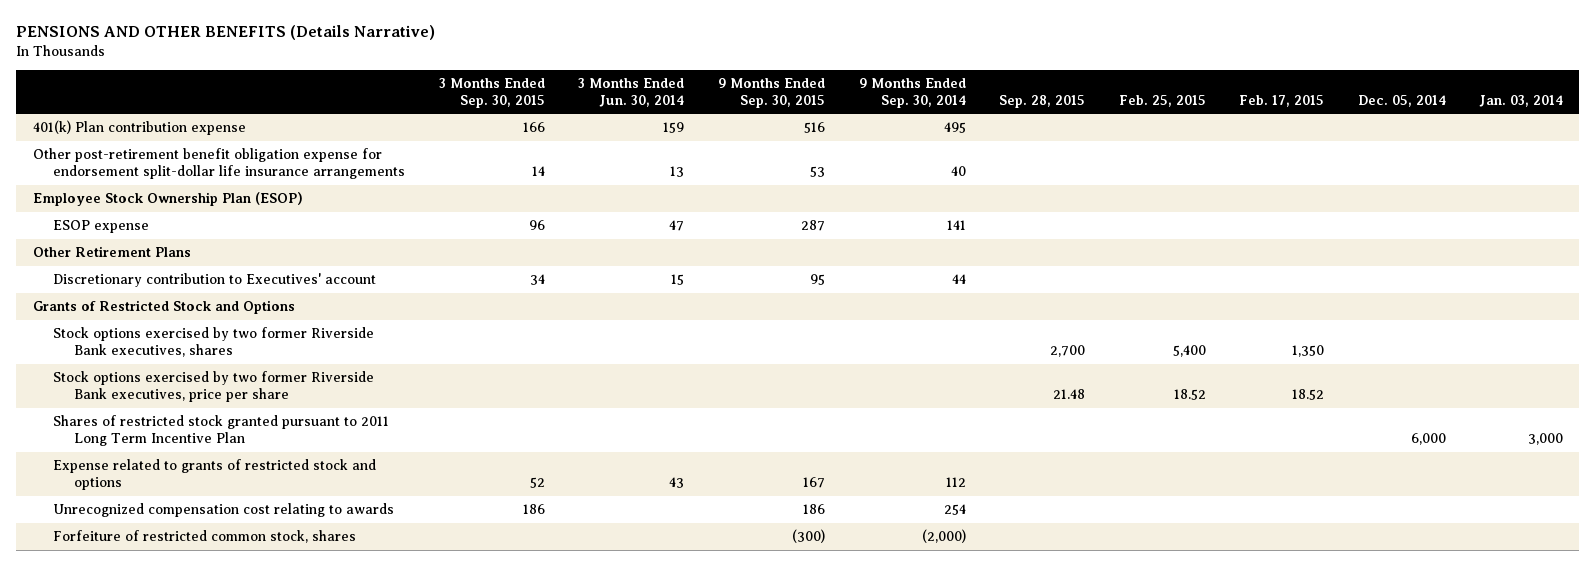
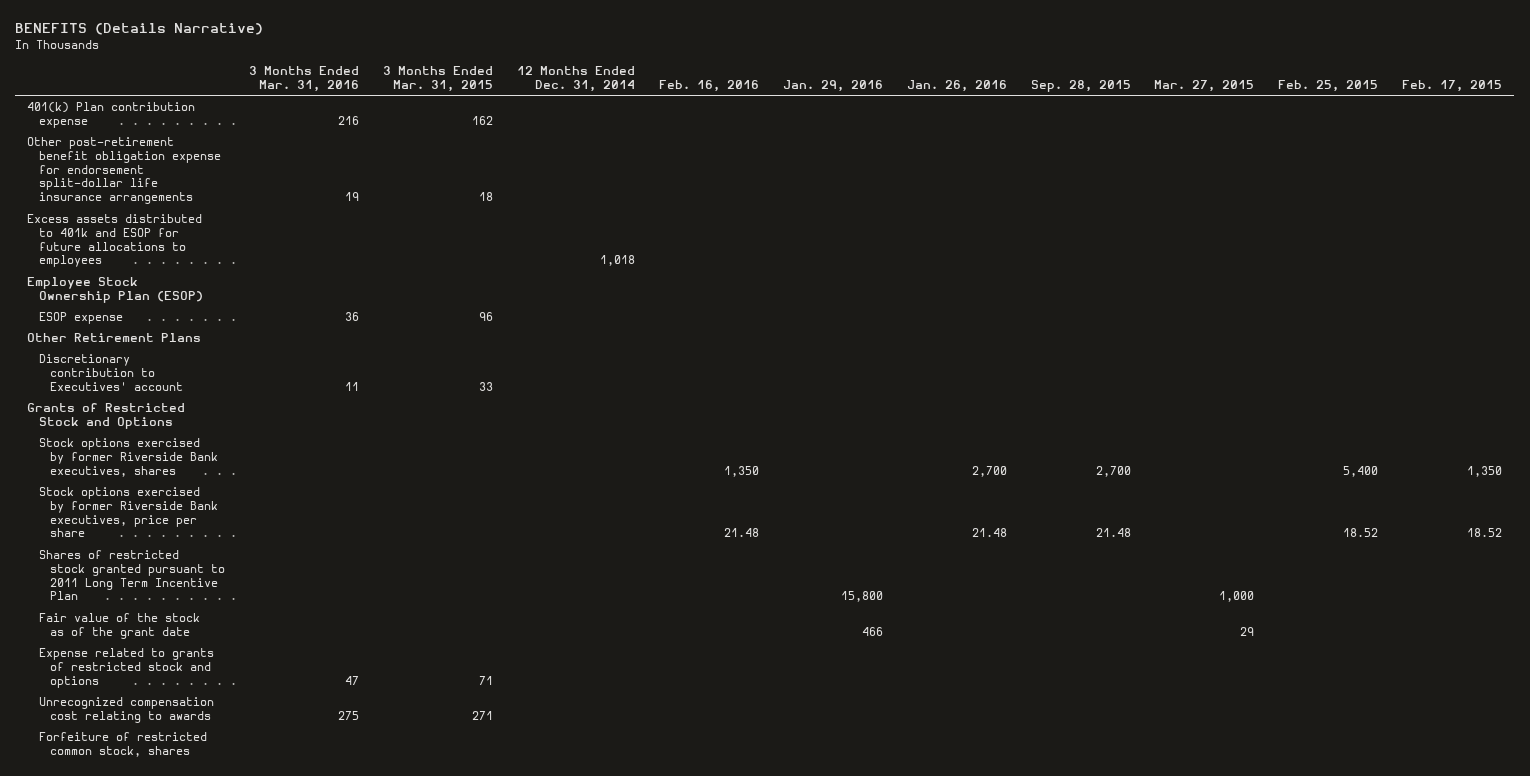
- PENSIONS AND OTHER BENEFITS (Details Narrative)
+ BENEFITS (Details Narrative)
- | 3 Months Ended Sep. 30, 2015 | 3 Months Ended Jun. 30, 2014 | 9 Months Ended Sep. 30, 2015 | 9 Months Ended Sep. 30, 2014 | Sep. 28, 2015 | Feb. 25, 2015 | Feb. 17, 2015 | Dec. 05, 2014 | Jan. 03, 2014
+ | 3 Months Ended Mar. 31, 2016 | 3 Months Ended Mar. 31, 2015 | 12 Months Ended Dec. 31, 2014 | Feb. 16, 2016 | Jan. 29, 2016 | Jan. 26, 2016 | Sep. 28, 2015 | Mar. 27, 2015 | Feb. 25, 2015 | Feb. 17, 2015
+ Excess assets distributed to 401k and ESOP for future allocations to employees | | | 1,018 | | | | | | |
- Stock options exercised by two former Riverside Bank executives, shares | | | | | 2,700 | 5,400 | 1,350 | |
- Stock options exercised by two former Riverside Bank executives, price per share | | | | | 21.48 | 18.52 | 18.52 | |
+ Stock options exercised by former Riverside Bank executives, shares | | | | 1,350 | | 2,700 | 2,700 | | 5,400 | 1,350
+ Stock options exercised by former Riverside Bank executives, price per share | | | | 21.48 | | 21.48 | 21.48 | | 18.52 | 18.52
+ Fair value of the stock as of the grant date | | | | | 466 | | | 29 | |

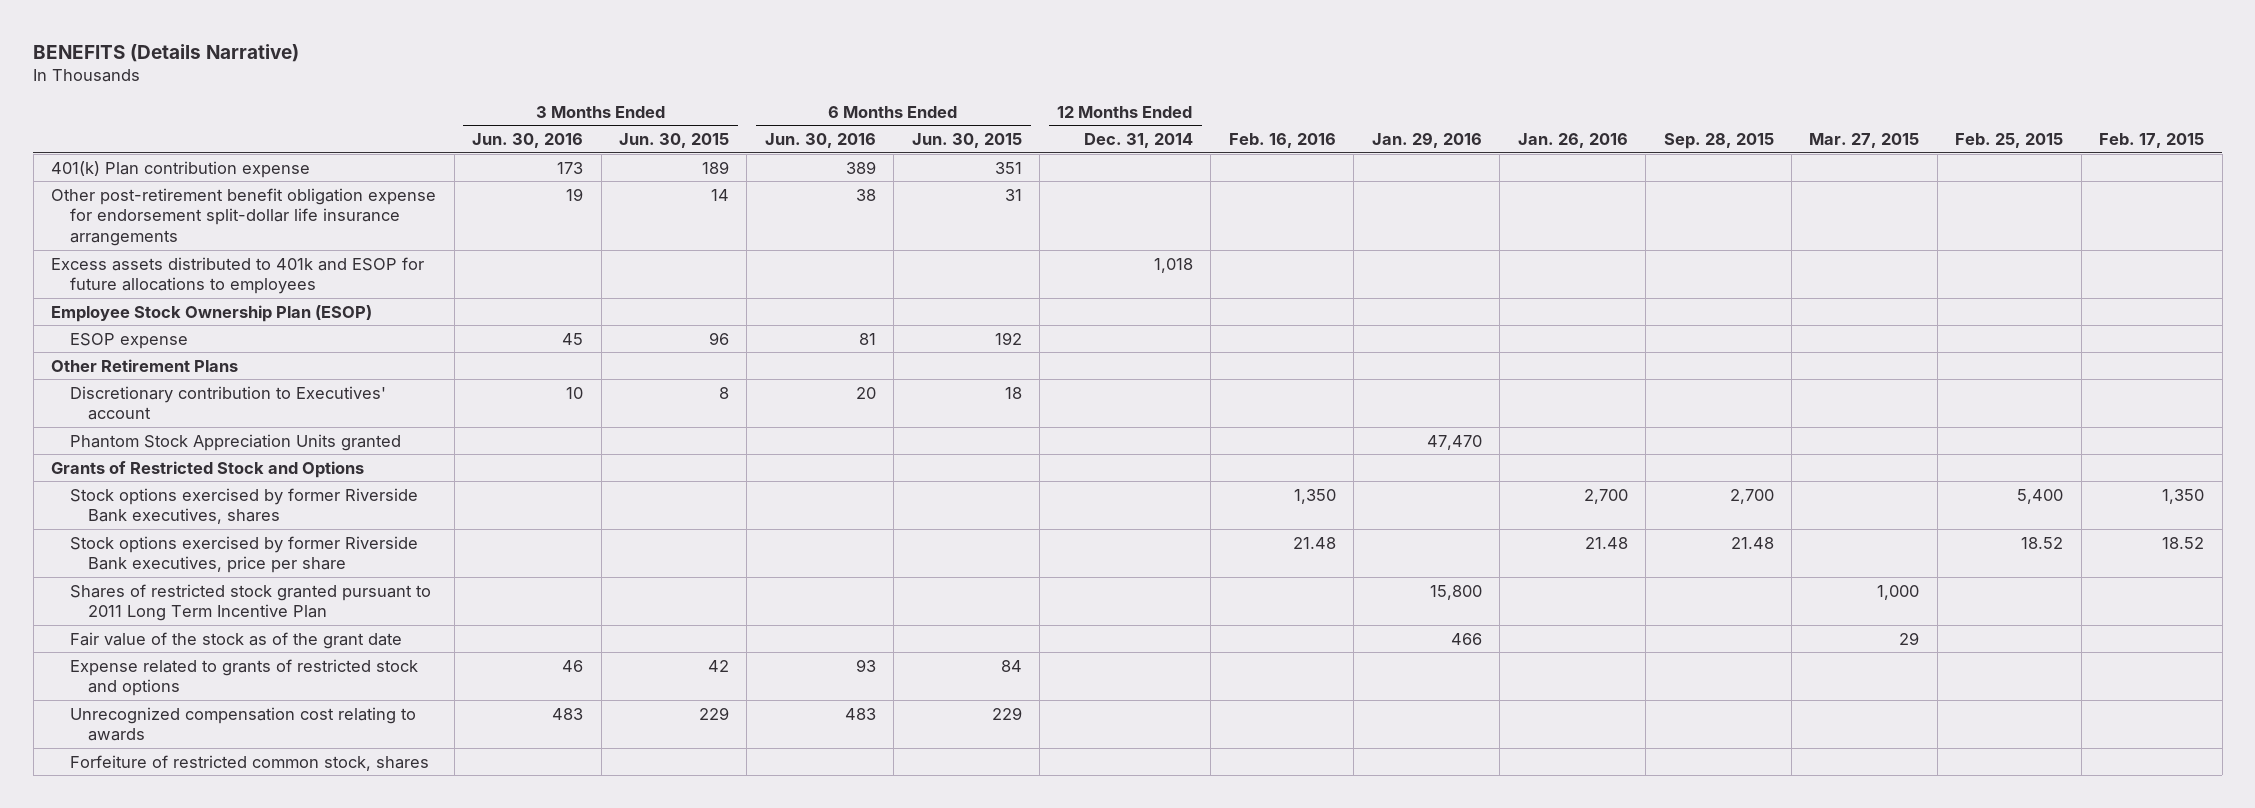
- | 3 Months Ended Mar. 31, 2016 | 3 Months Ended Mar. 31, 2015 | 12 Months Ended Dec. 31, 2014 | Feb. 16, 2016 | Jan. 29, 2016 | Jan. 26, 2016 | Sep. 28, 2015 | Mar. 27, 2015 | Feb. 25, 2015 | Feb. 17, 2015
+ | 3 Months Ended Jun. 30, 2016 | 3 Months Ended Jun. 30, 2015 | 6 Months Ended Jun. 30, 2016 | 6 Months Ended Jun. 30, 2015 | 12 Months Ended Dec. 31, 2014 | Feb. 16, 2016 | Jan. 29, 2016 | Jan. 26, 2016 | Sep. 28, 2015 | Mar. 27, 2015 | Feb. 25, 2015 | Feb. 17, 2015
+ Phantom Stock Appreciation Units granted | | | | | | | 47,470 | | | | |

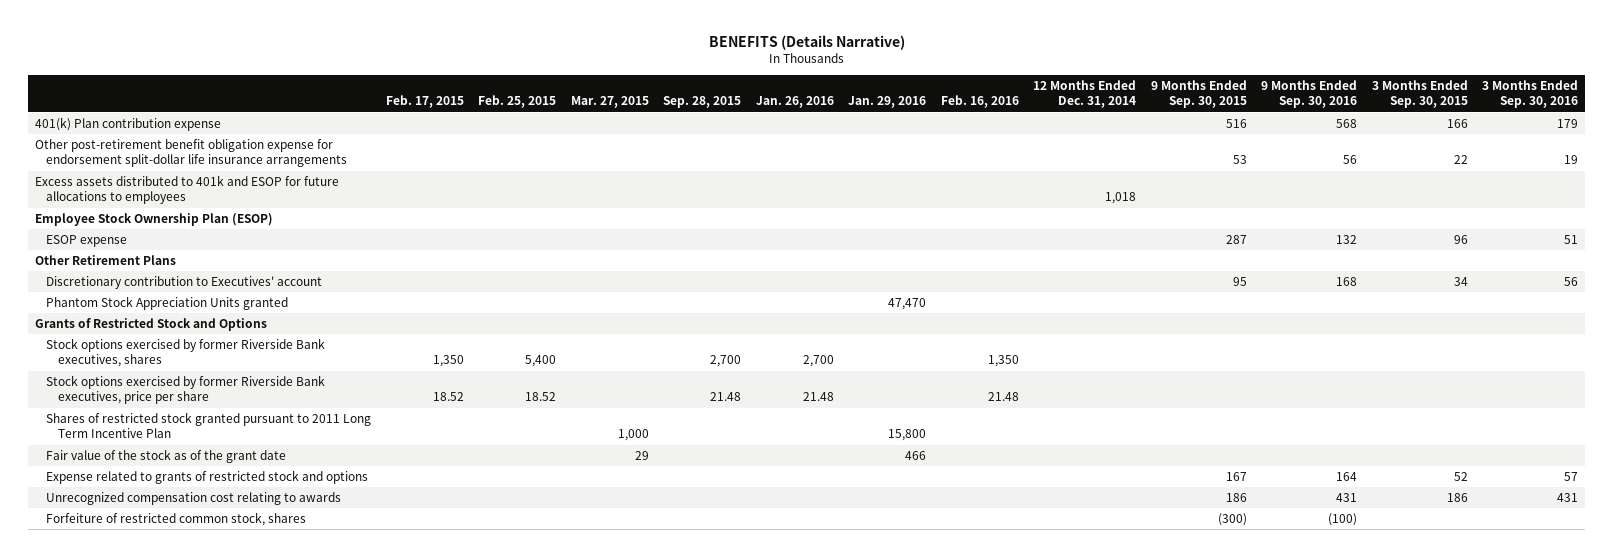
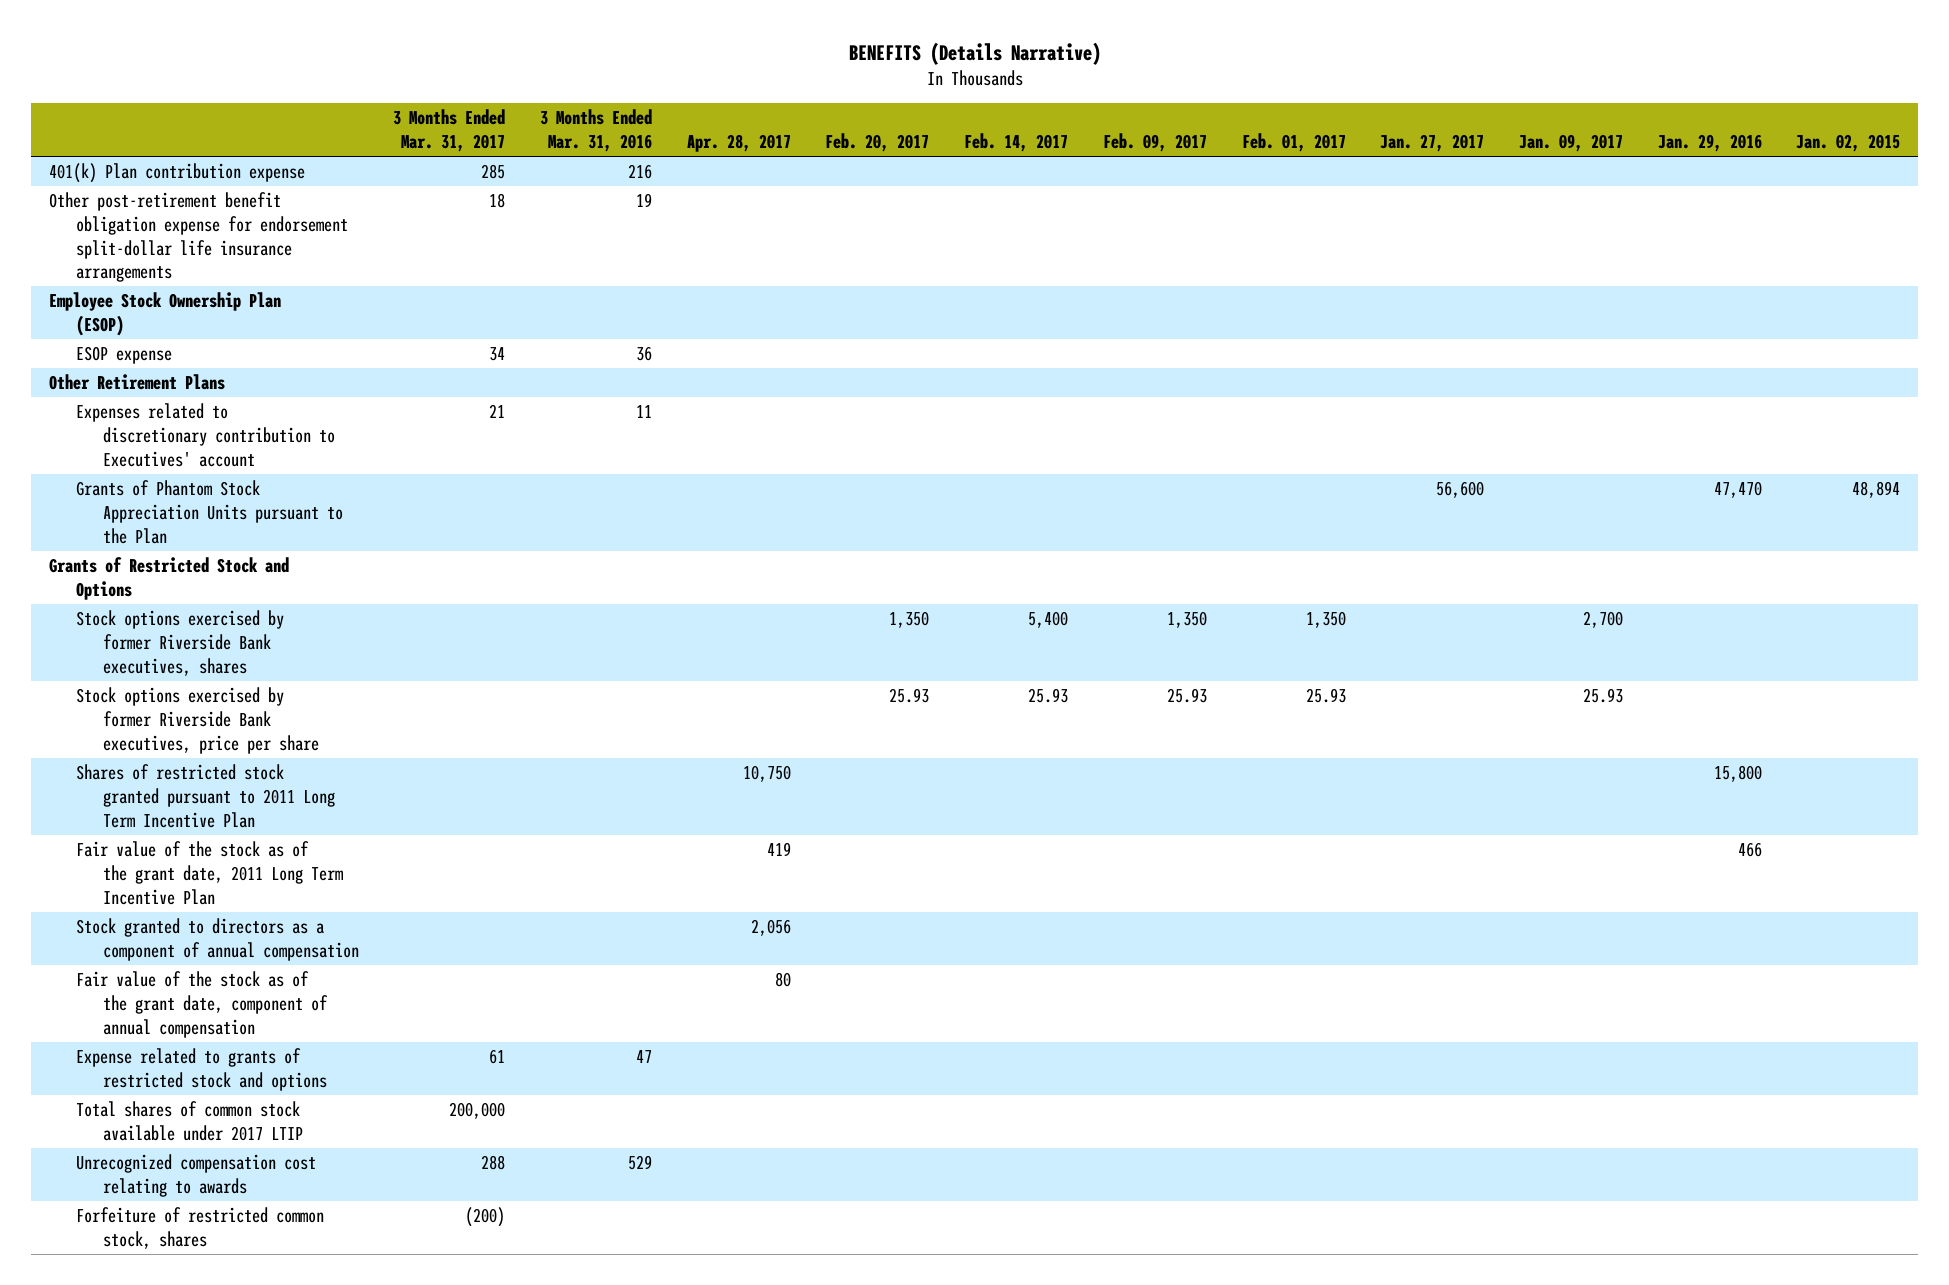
- | Feb. 17, 2015 | Feb. 25, 2015 | Mar. 27, 2015 | Sep. 28, 2015 | Jan. 26, 2016 | Jan. 29, 2016 | Feb. 16, 2016 | 12 Months Ended Dec. 31, 2014 | 9 Months Ended Sep. 30, 2015 | 9 Months Ended Sep. 30, 2016 | 3 Months Ended Sep. 30, 2015 | 3 Months Ended Sep. 30, 2016
+ | 3 Months Ended Mar. 31, 2017 | 3 Months Ended Mar. 31, 2016 | Apr. 28, 2017 | Feb. 20, 2017 | Feb. 14, 2017 | Feb. 09, 2017 | Feb. 01, 2017 | Jan. 27, 2017 | Jan. 09, 2017 | Jan. 29, 2016 | Jan. 02, 2015
- Excess assets distributed to 401k and ESOP for future allocations to employees | | | | | | | | 1,018 | | | |
- Discretionary contribution to Executives' account | | | | | | | | | 95 | 168 | 34 | 56
- Phantom Stock Appreciation Units granted | | | | | | 47,470 | | | | | |
+ Expenses related to discretionary contribution to Executives' account | 21 | 11 | | | | | | | | |
+ Grants of Phantom Stock Appreciation Units pursuant to the Plan | | | | | | | | 56,600 | | 47,470 | 48,894
- Fair value of the stock as of the grant date | | | 29 | | | 466 | | | | | |
+ Fair value of the stock as of the grant date, 2011 Long Term Incentive Plan | | | 419 | | | | | | | 466 |
+ Stock granted to directors as a component of annual compensation | | | 2,056 | | | | | | | |
+ Fair value of the stock as of the grant date, component of annual compensation | | | 80 | | | | | | | |
+ Total shares of common stock available under 2017 LTIP | 200,000 | | | | | | | | | |

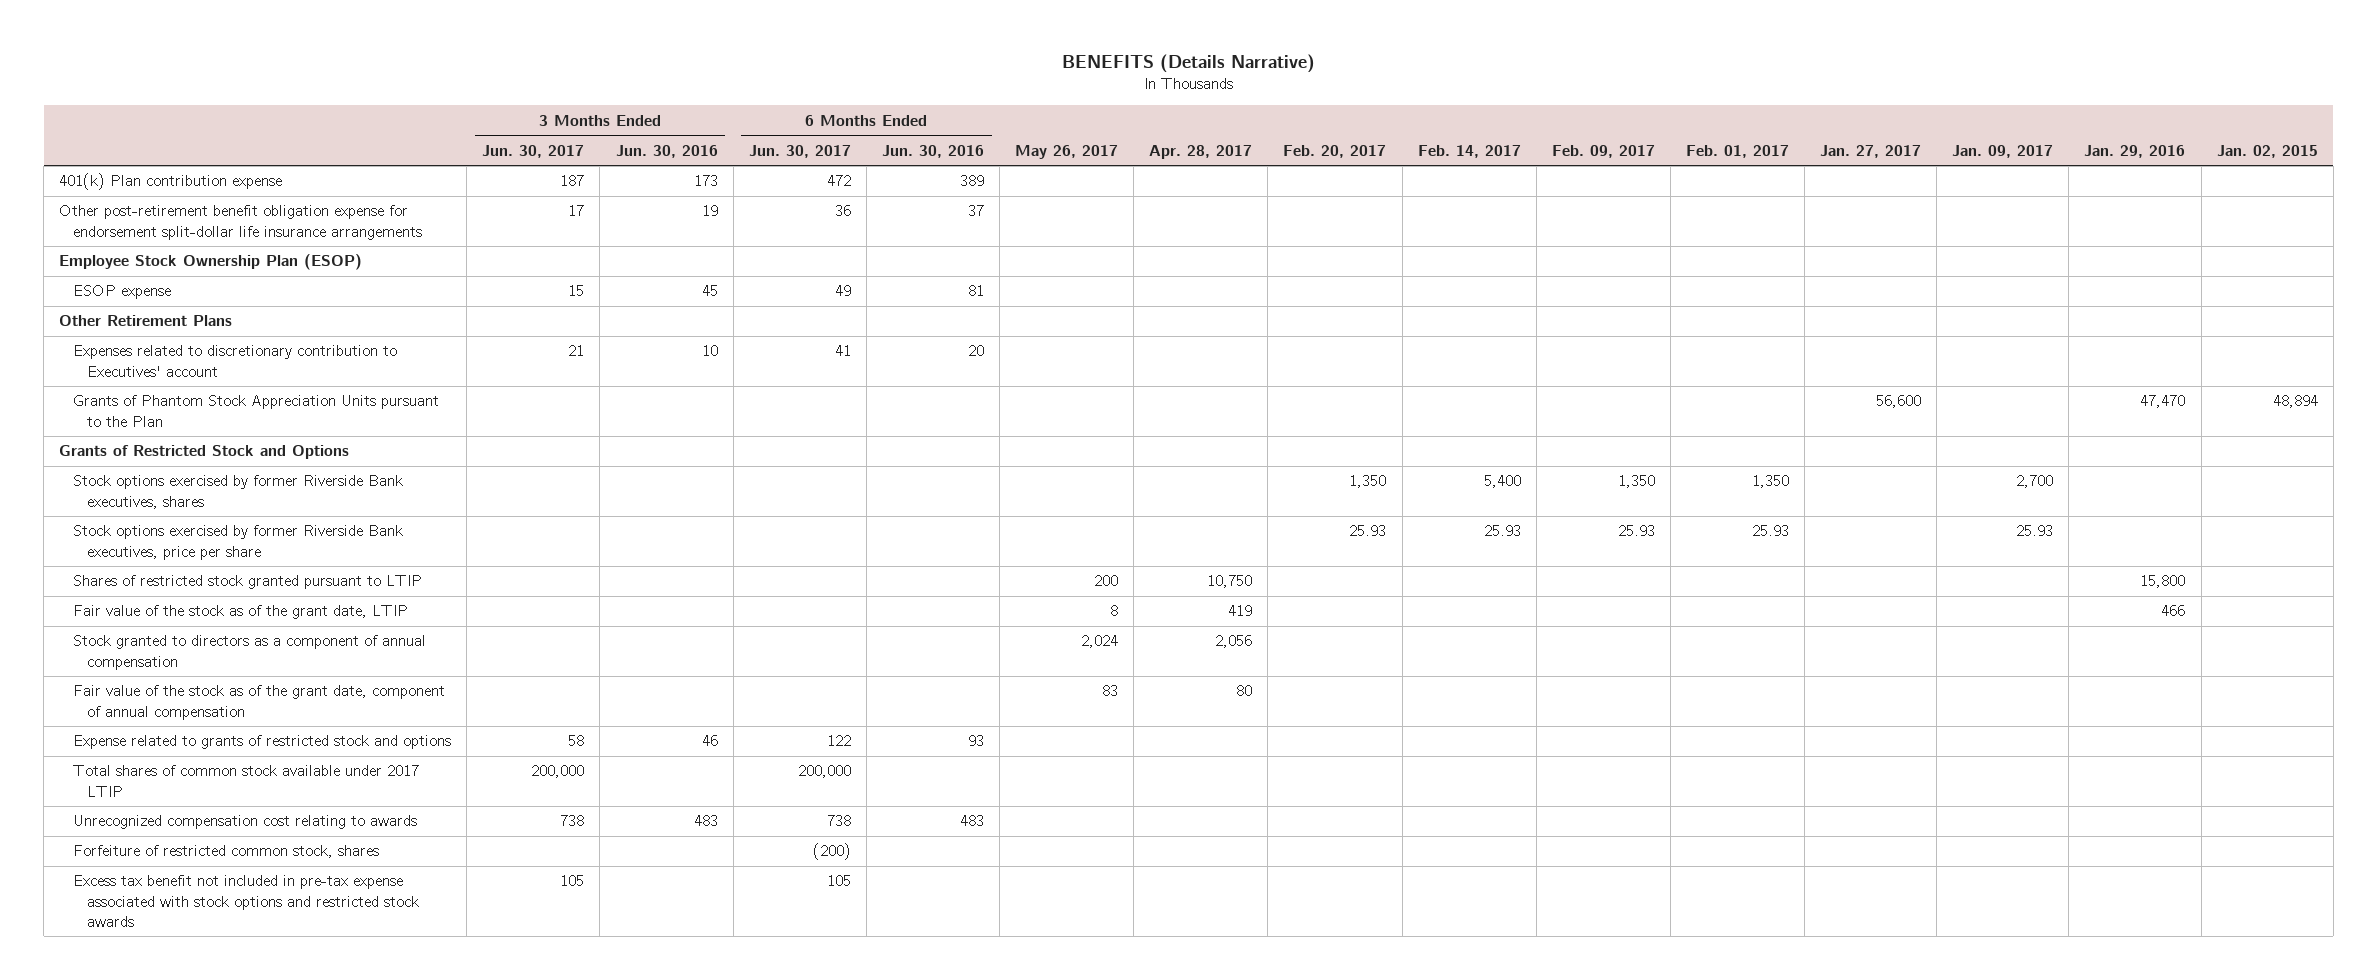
- | 3 Months Ended Mar. 31, 2017 | 3 Months Ended Mar. 31, 2016 | Apr. 28, 2017 | Feb. 20, 2017 | Feb. 14, 2017 | Feb. 09, 2017 | Feb. 01, 2017 | Jan. 27, 2017 | Jan. 09, 2017 | Jan. 29, 2016 | Jan. 02, 2015
+ | 3 Months Ended Jun. 30, 2017 | 3 Months Ended Jun. 30, 2016 | 6 Months Ended Jun. 30, 2017 | 6 Months Ended Jun. 30, 2016 | May 26, 2017 | Apr. 28, 2017 | Feb. 20, 2017 | Feb. 14, 2017 | Feb. 09, 2017 | Feb. 01, 2017 | Jan. 27, 2017 | Jan. 09, 2017 | Jan. 29, 2016 | Jan. 02, 2015
- Shares of restricted stock granted pursuant to 2011 Long Term Incentive Plan | | | 10,750 | | | | | | | 15,800 |
- Fair value of the stock as of the grant date, 2011 Long Term Incentive Plan | | | 419 | | | | | | | 466 |
+ Shares of restricted stock granted pursuant to LTIP | | | | | 200 | 10,750 | | | | | | | 15,800 |
+ Fair value of the stock as of the grant date, LTIP | | | | | 8 | 419 | | | | | | | 466 |
+ Excess tax benefit not included in pre-tax expense associated with stock options and restricted stock awards | 105 | | 105 | | | | | | | | | | |

